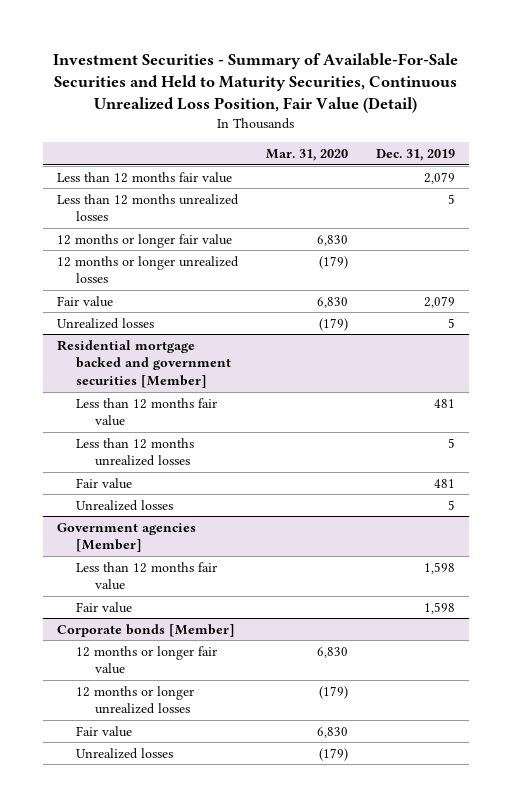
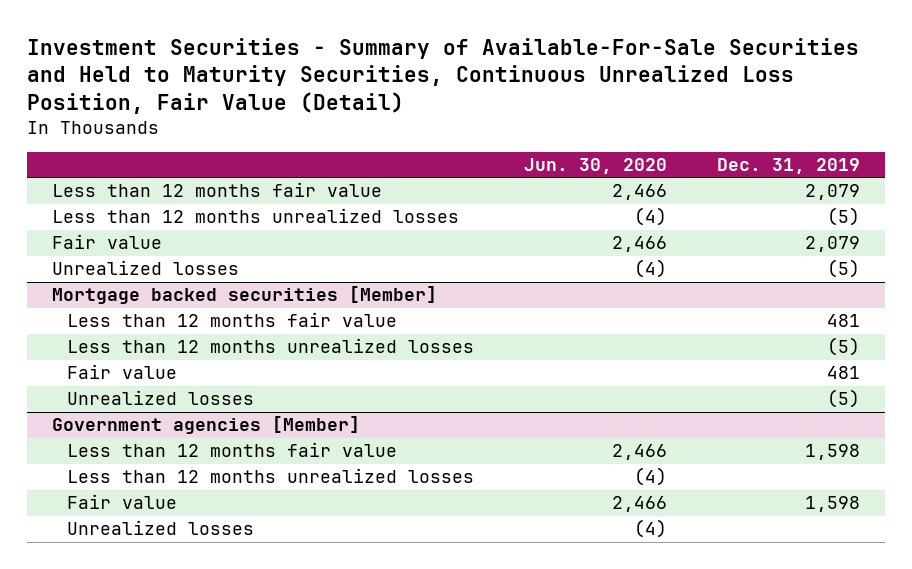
- | Mar. 31, 2020 | Dec. 31, 2019
+ | Jun. 30, 2020 | Dec. 31, 2019
- Less than 12 months unrealized losses | | 5
- 12 months or longer fair value | 6,830 |
- 12 months or longer unrealized losses | (179) |
+ Less than 12 months unrealized losses | (4) | (5)
- Unrealized losses | (179) | 5
- Residential mortgage backed and government securities [Member]
+ Unrealized losses | (4) | (5)
+ Mortgage backed securities [Member]
- Less than 12 months unrealized losses | | 5
+ Less than 12 months unrealized losses | | (5)
- Unrealized losses | | 5
+ Unrealized losses | | (5)
@ Government agencies [Member]
+ Less than 12 months unrealized losses | (4) |
- Corporate bonds [Member]
- 12 months or longer fair value | 6,830 |
- 12 months or longer unrealized losses | (179) |
- Fair value | 6,830 |

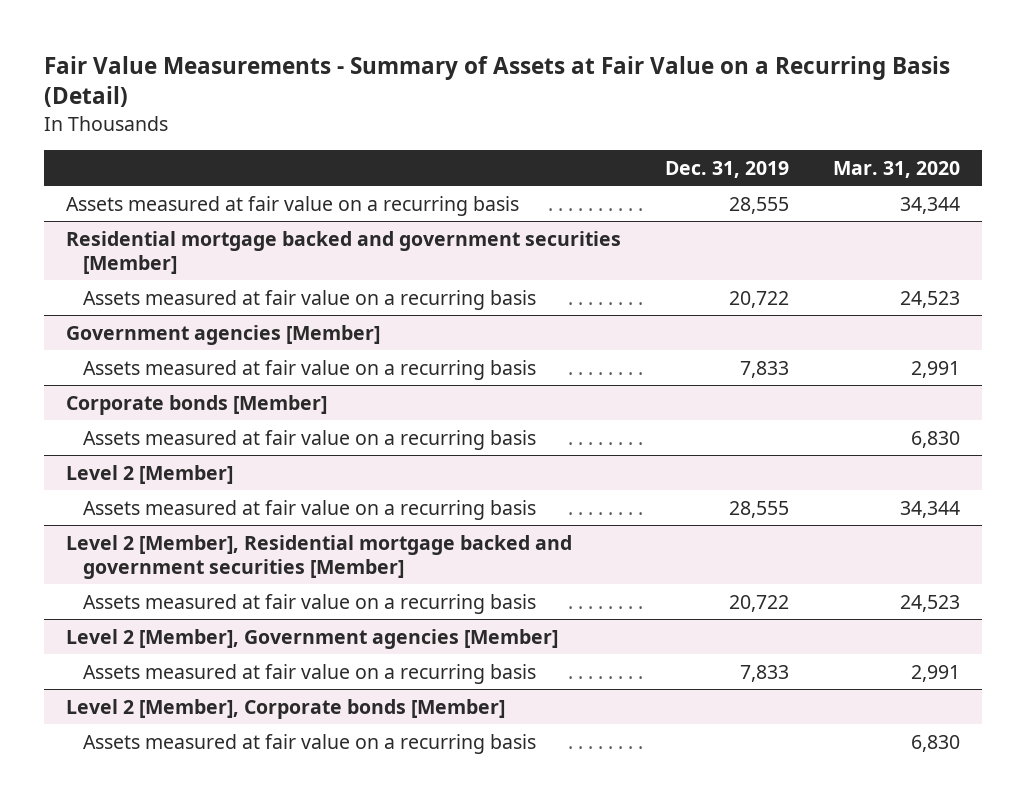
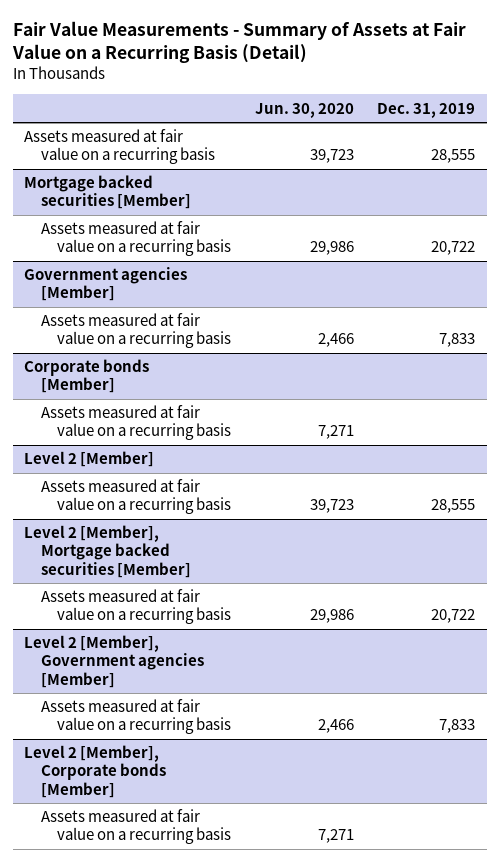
- | Dec. 31, 2019 | Mar. 31, 2020
+ | Jun. 30, 2020 | Dec. 31, 2019
- Residential mortgage backed and government securities [Member]
+ Mortgage backed securities [Member]
- Level 2 [Member], Residential mortgage backed and government securities [Member]
+ Level 2 [Member], Mortgage backed securities [Member]

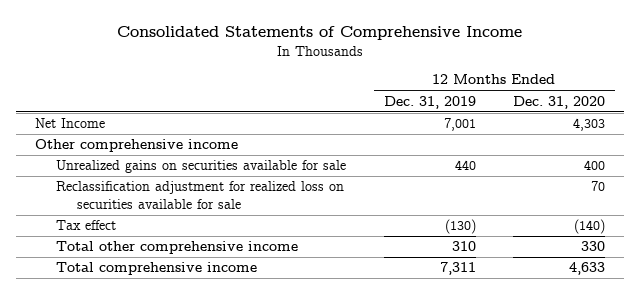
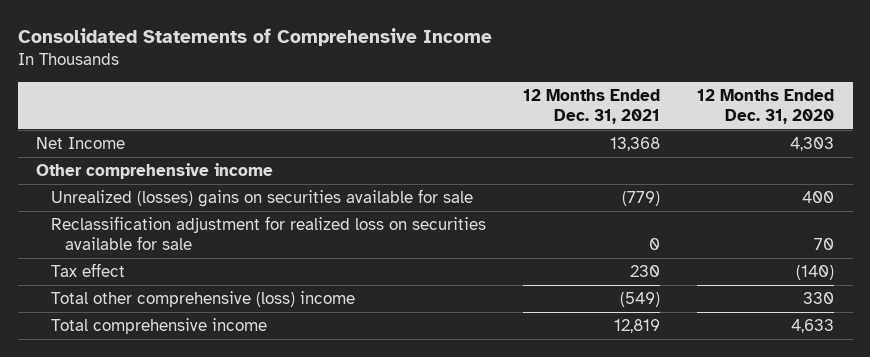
- | 12 Months Ended Dec. 31, 2019 | 12 Months Ended Dec. 31, 2020
+ | 12 Months Ended Dec. 31, 2021 | 12 Months Ended Dec. 31, 2020
- Unrealized gains on securities available for sale | 440 | 400
+ Unrealized (losses) gains on securities available for sale | (779) | 400
- Total other comprehensive income | 310 | 330
+ Total other comprehensive (loss) income | (549) | 330

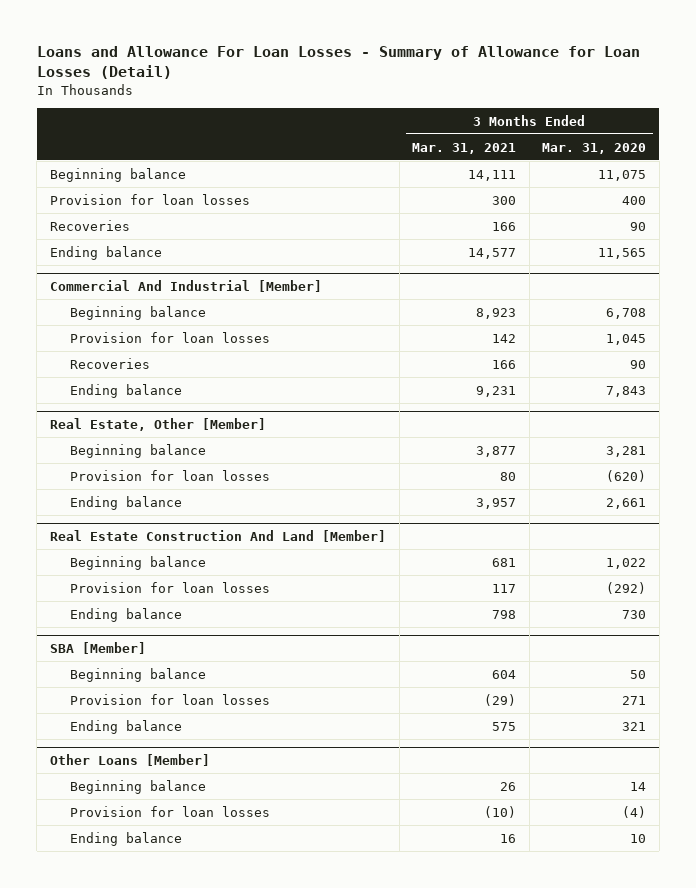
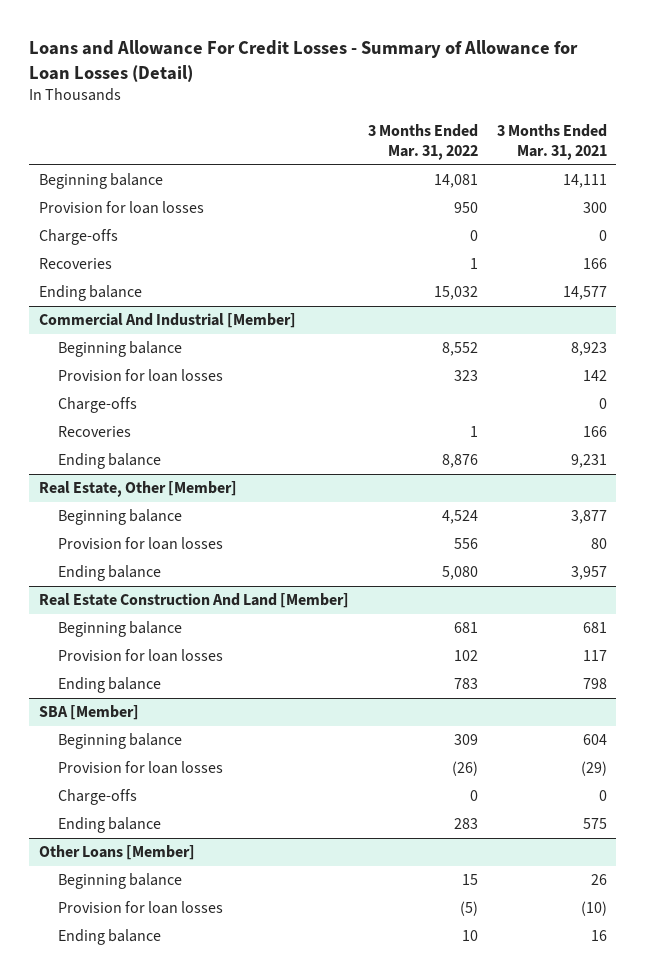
- Loans and Allowance For Loan Losses - Summary of Allowance for Loan Losses (Detail)
+ Loans and Allowance For Credit Losses - Summary of Allowance for Loan Losses (Detail)
- | 3 Months Ended Mar. 31, 2021 | 3 Months Ended Mar. 31, 2020
+ | 3 Months Ended Mar. 31, 2022 | 3 Months Ended Mar. 31, 2021
+ Charge-offs | 0 | 0
@ Commercial And Industrial [Member]
+ Charge-offs | | 0
@ SBA [Member]
+ Charge-offs | 0 | 0

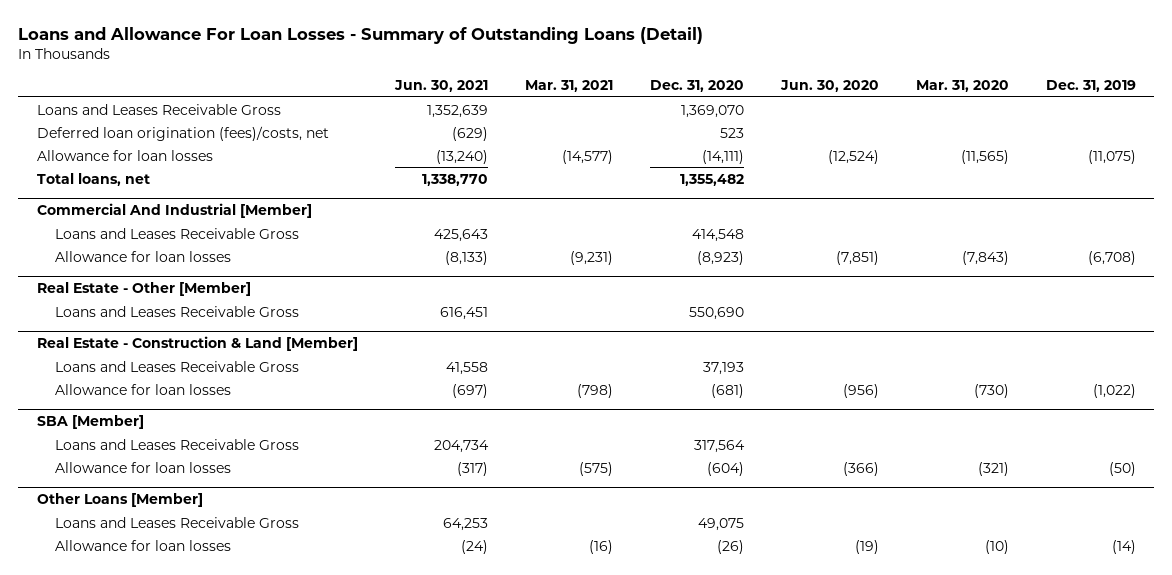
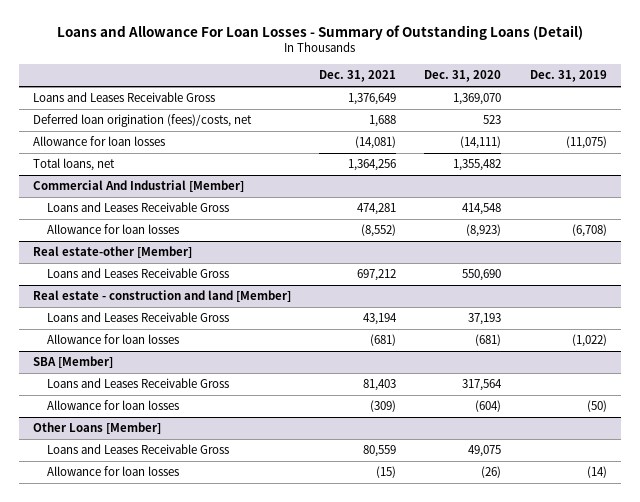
- | Jun. 30, 2021 | Mar. 31, 2021 | Dec. 31, 2020 | Jun. 30, 2020 | Mar. 31, 2020 | Dec. 31, 2019
+ | Dec. 31, 2021 | Dec. 31, 2020 | Dec. 31, 2019
- Real Estate - Other [Member]
+ Real estate-other [Member]
- Real Estate - Construction & Land [Member]
+ Real estate - construction and land [Member]

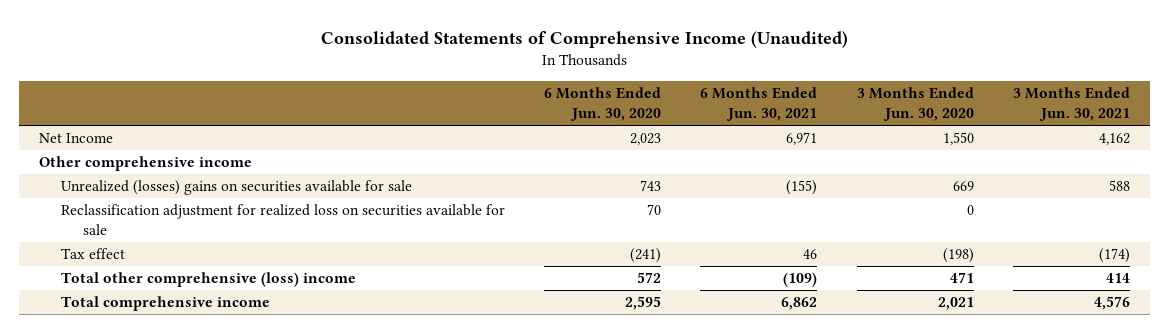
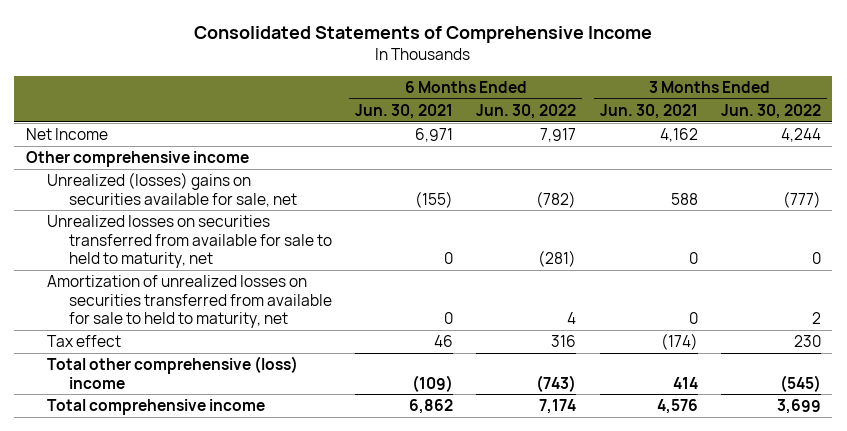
- Consolidated Statements of Comprehensive Income (Unaudited)
+ Consolidated Statements of Comprehensive Income
- | 6 Months Ended Jun. 30, 2020 | 6 Months Ended Jun. 30, 2021 | 3 Months Ended Jun. 30, 2020 | 3 Months Ended Jun. 30, 2021
+ | 6 Months Ended Jun. 30, 2021 | 6 Months Ended Jun. 30, 2022 | 3 Months Ended Jun. 30, 2021 | 3 Months Ended Jun. 30, 2022
- Unrealized (losses) gains on securities available for sale | 743 | (155) | 669 | 588
- Reclassification adjustment for realized loss on securities available for sale | 70 | | 0 |
+ Unrealized (losses) gains on securities available for sale, net | (155) | (782) | 588 | (777)
+ Unrealized losses on securities transferred from available for sale to held to maturity, net | 0 | (281) | 0 | 0
+ Amortization of unrealized losses on securities transferred from available for sale to held to maturity, net | 0 | 4 | 0 | 2

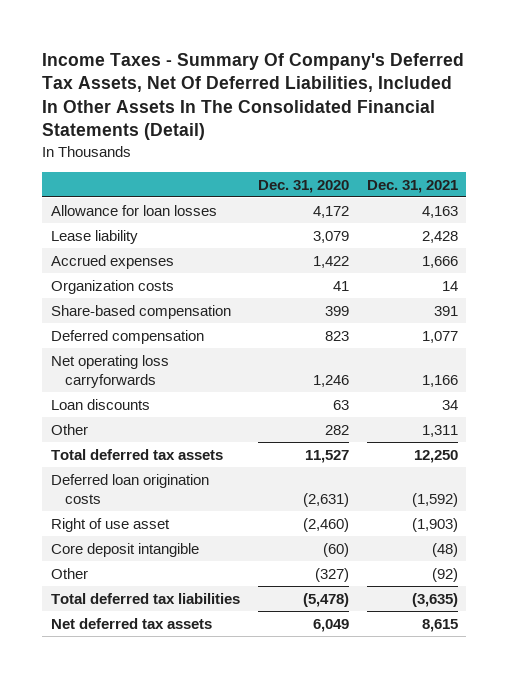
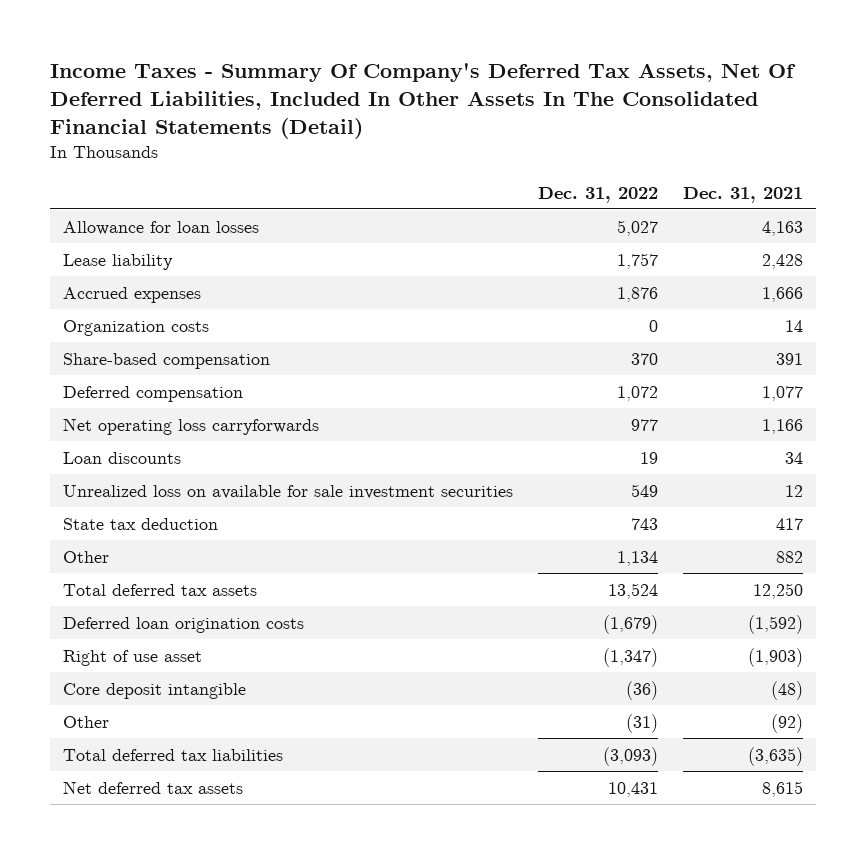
- | Dec. 31, 2020 | Dec. 31, 2021
+ | Dec. 31, 2022 | Dec. 31, 2021
- Other | 282 | 1,311
+ Unrealized loss on available for sale investment securities | 549 | 12
+ State tax deduction | 743 | 417
+ Other | 1,134 | 882

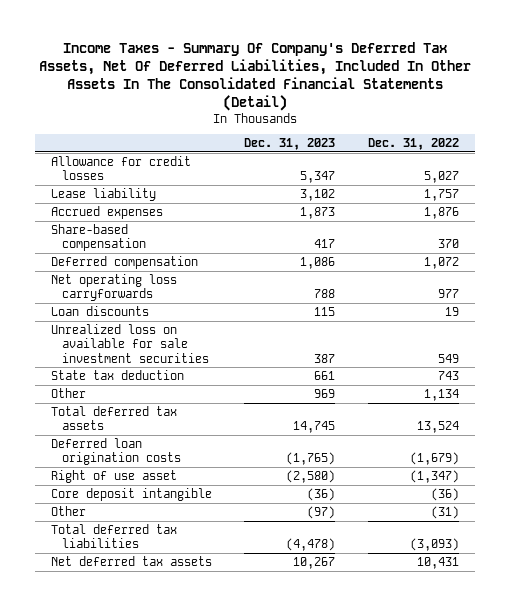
- | Dec. 31, 2022 | Dec. 31, 2021
+ | Dec. 31, 2023 | Dec. 31, 2022
- Allowance for loan losses | 5,027 | 4,163
+ Allowance for credit losses | 5,347 | 5,027
- Organization costs | 0 | 14

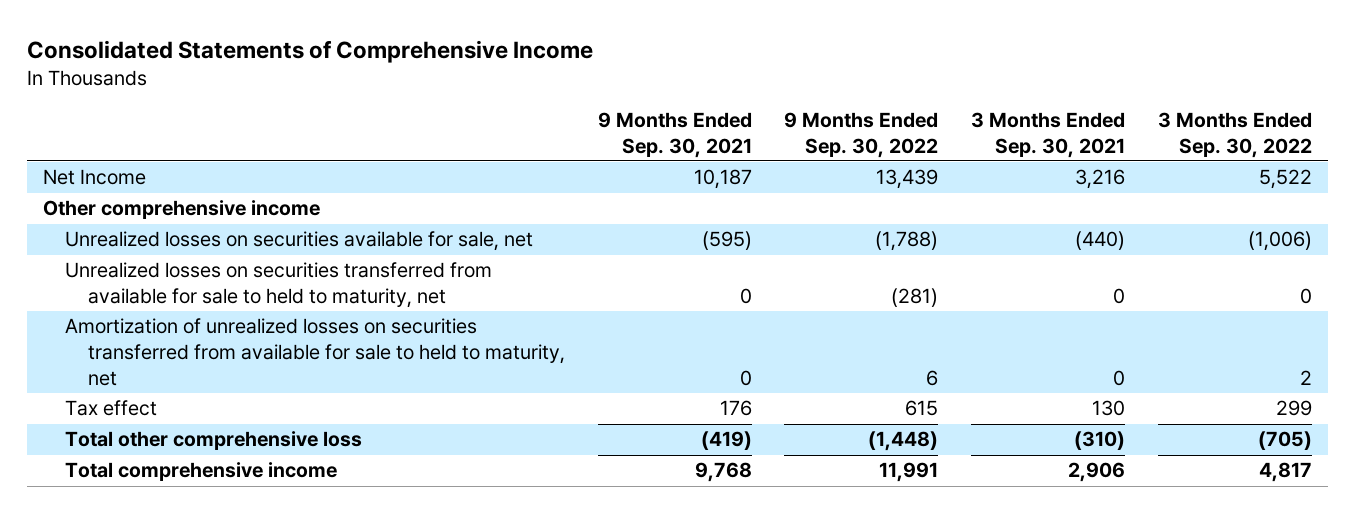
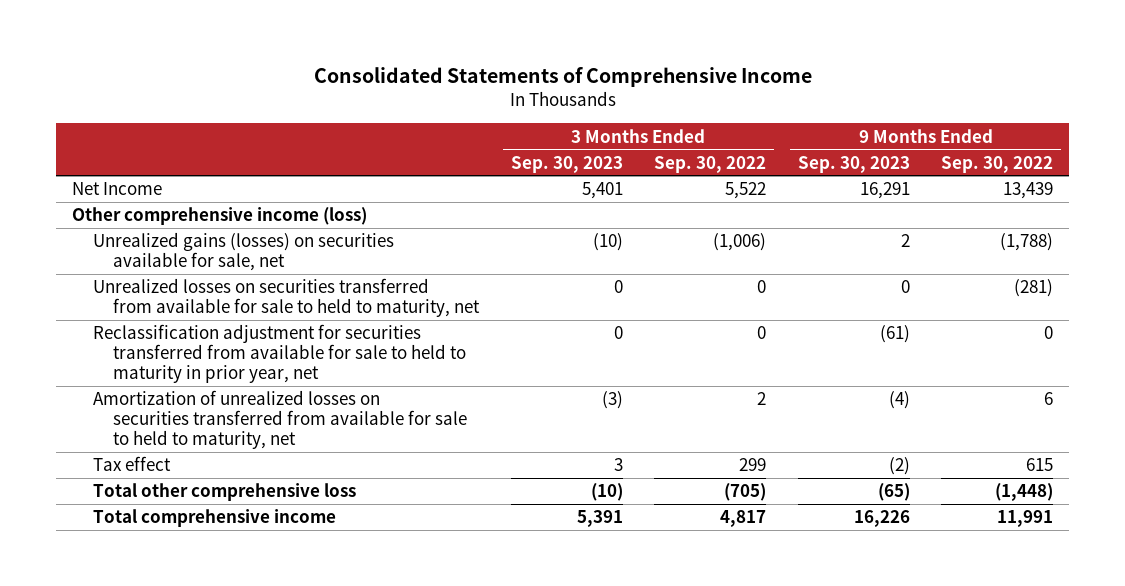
- | 9 Months Ended Sep. 30, 2021 | 9 Months Ended Sep. 30, 2022 | 3 Months Ended Sep. 30, 2021 | 3 Months Ended Sep. 30, 2022
+ | 3 Months Ended Sep. 30, 2023 | 3 Months Ended Sep. 30, 2022 | 9 Months Ended Sep. 30, 2023 | 9 Months Ended Sep. 30, 2022
- Other comprehensive income
- Unrealized losses on securities available for sale, net | (595) | (1,788) | (440) | (1,006)
+ Other comprehensive income (loss)
+ Unrealized gains (losses) on securities available for sale, net | (10) | (1,006) | 2 | (1,788)
+ Reclassification adjustment for securities transferred from available for sale to held to maturity in prior year, net | 0 | 0 | (61) | 0

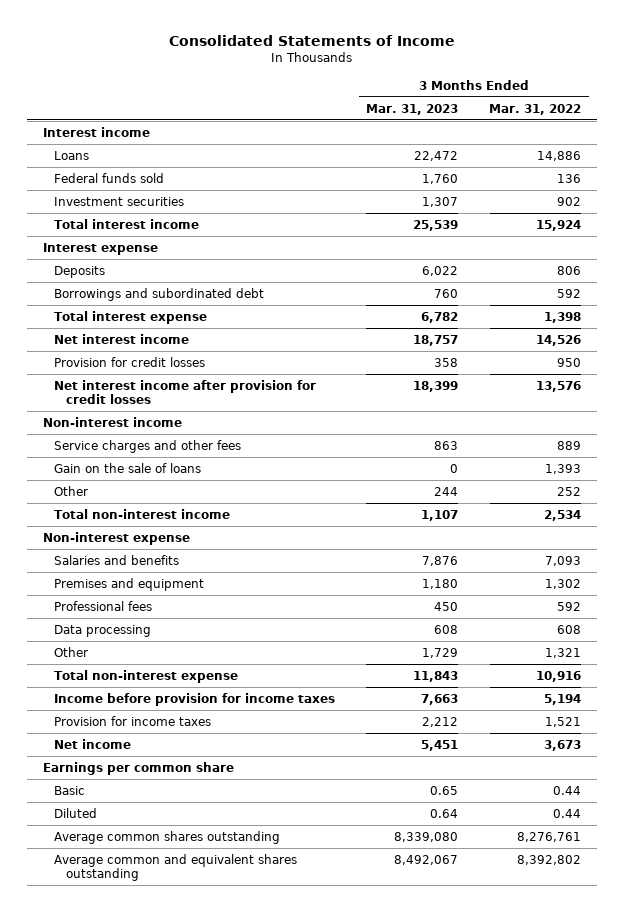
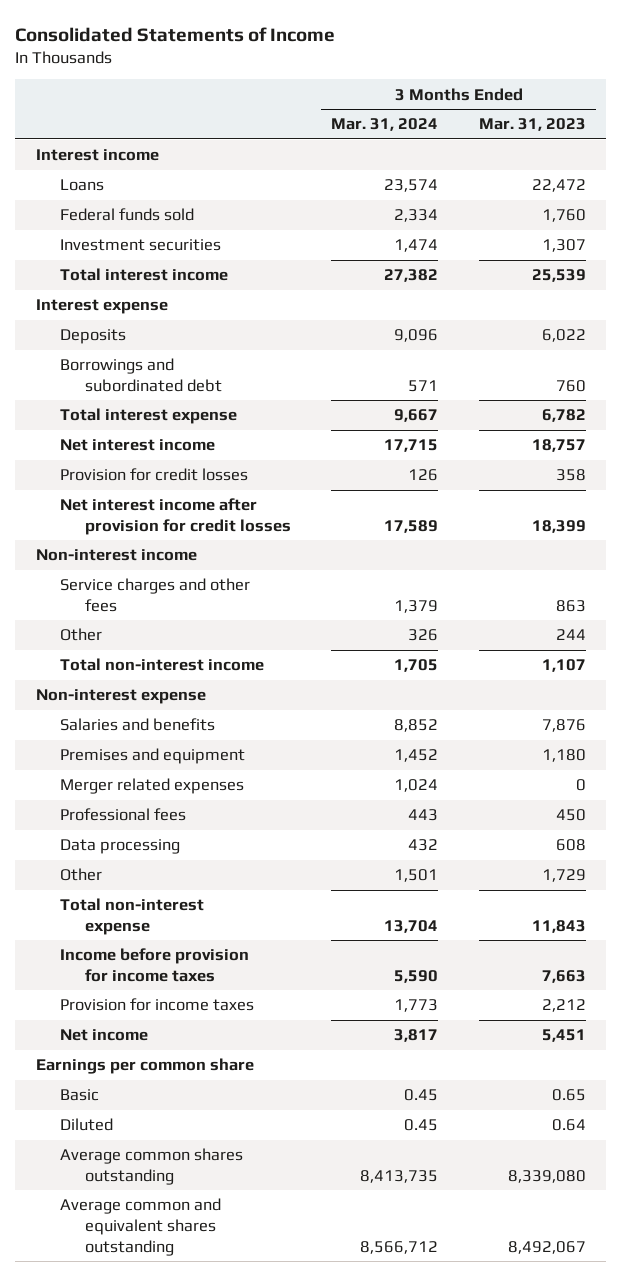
- | 3 Months Ended Mar. 31, 2023 | 3 Months Ended Mar. 31, 2022
+ | 3 Months Ended Mar. 31, 2024 | 3 Months Ended Mar. 31, 2023
- Gain on the sale of loans | 0 | 1,393
+ Merger related expenses | 1,024 | 0

